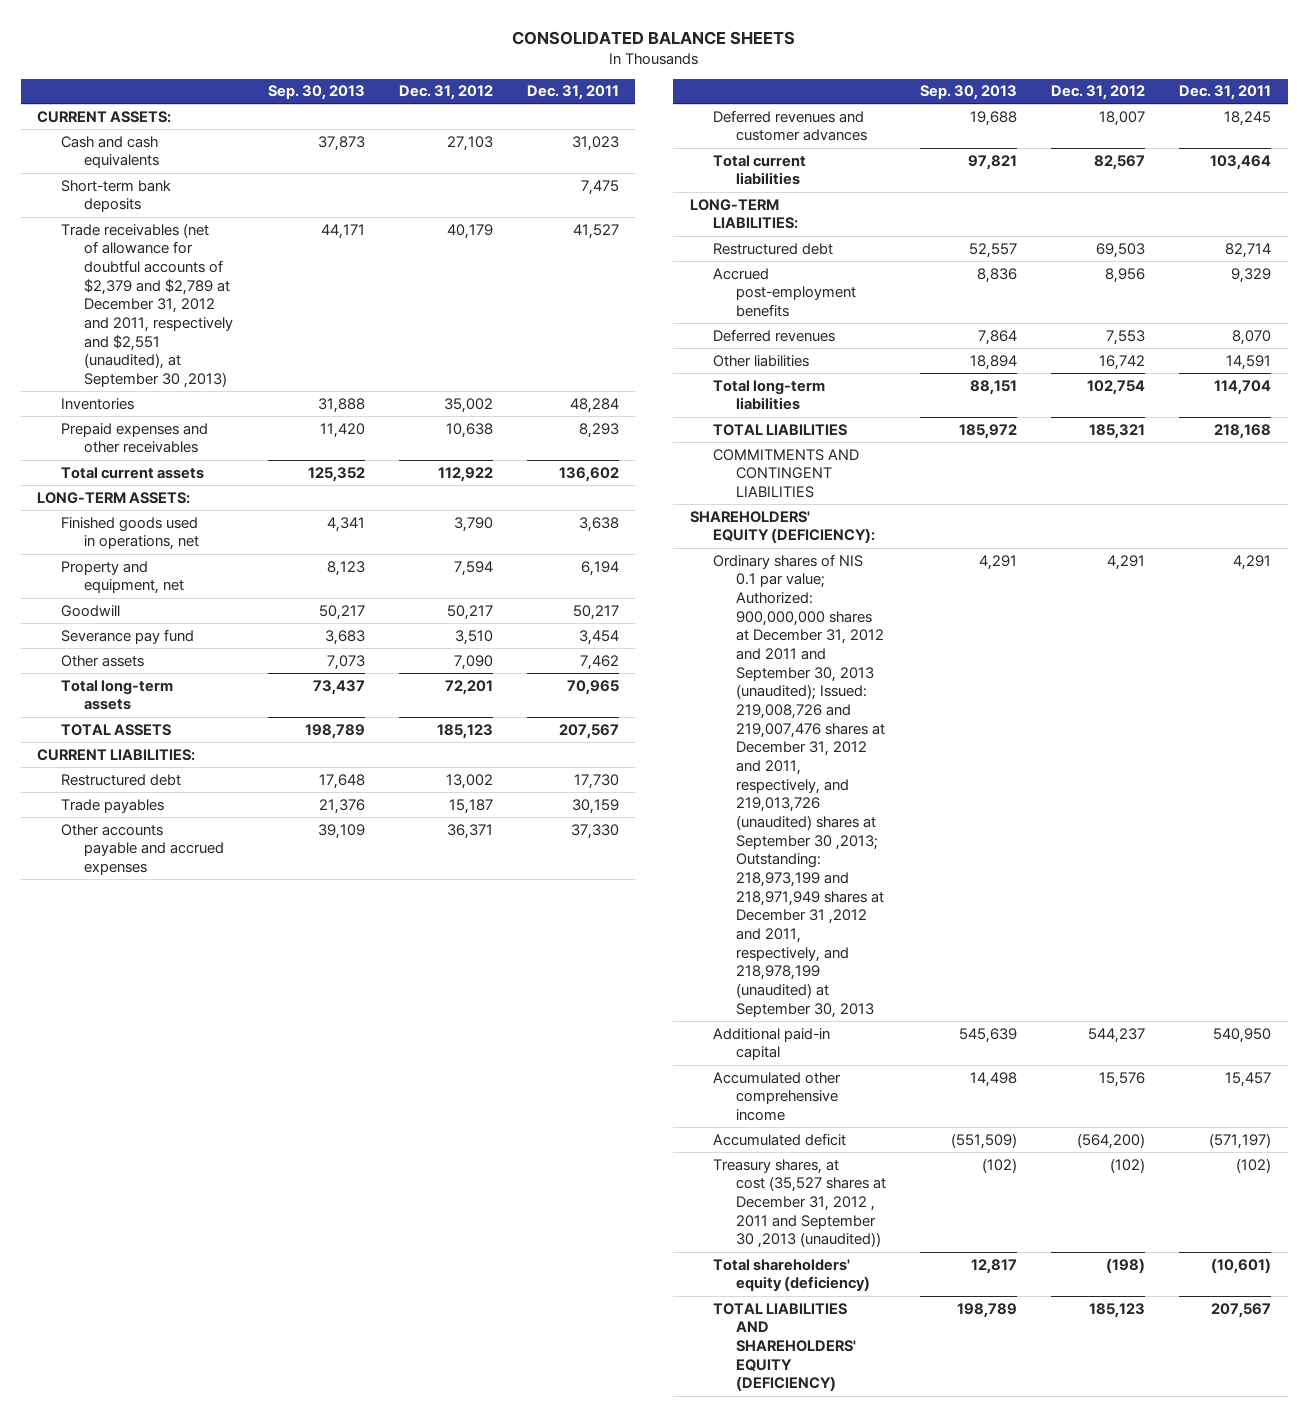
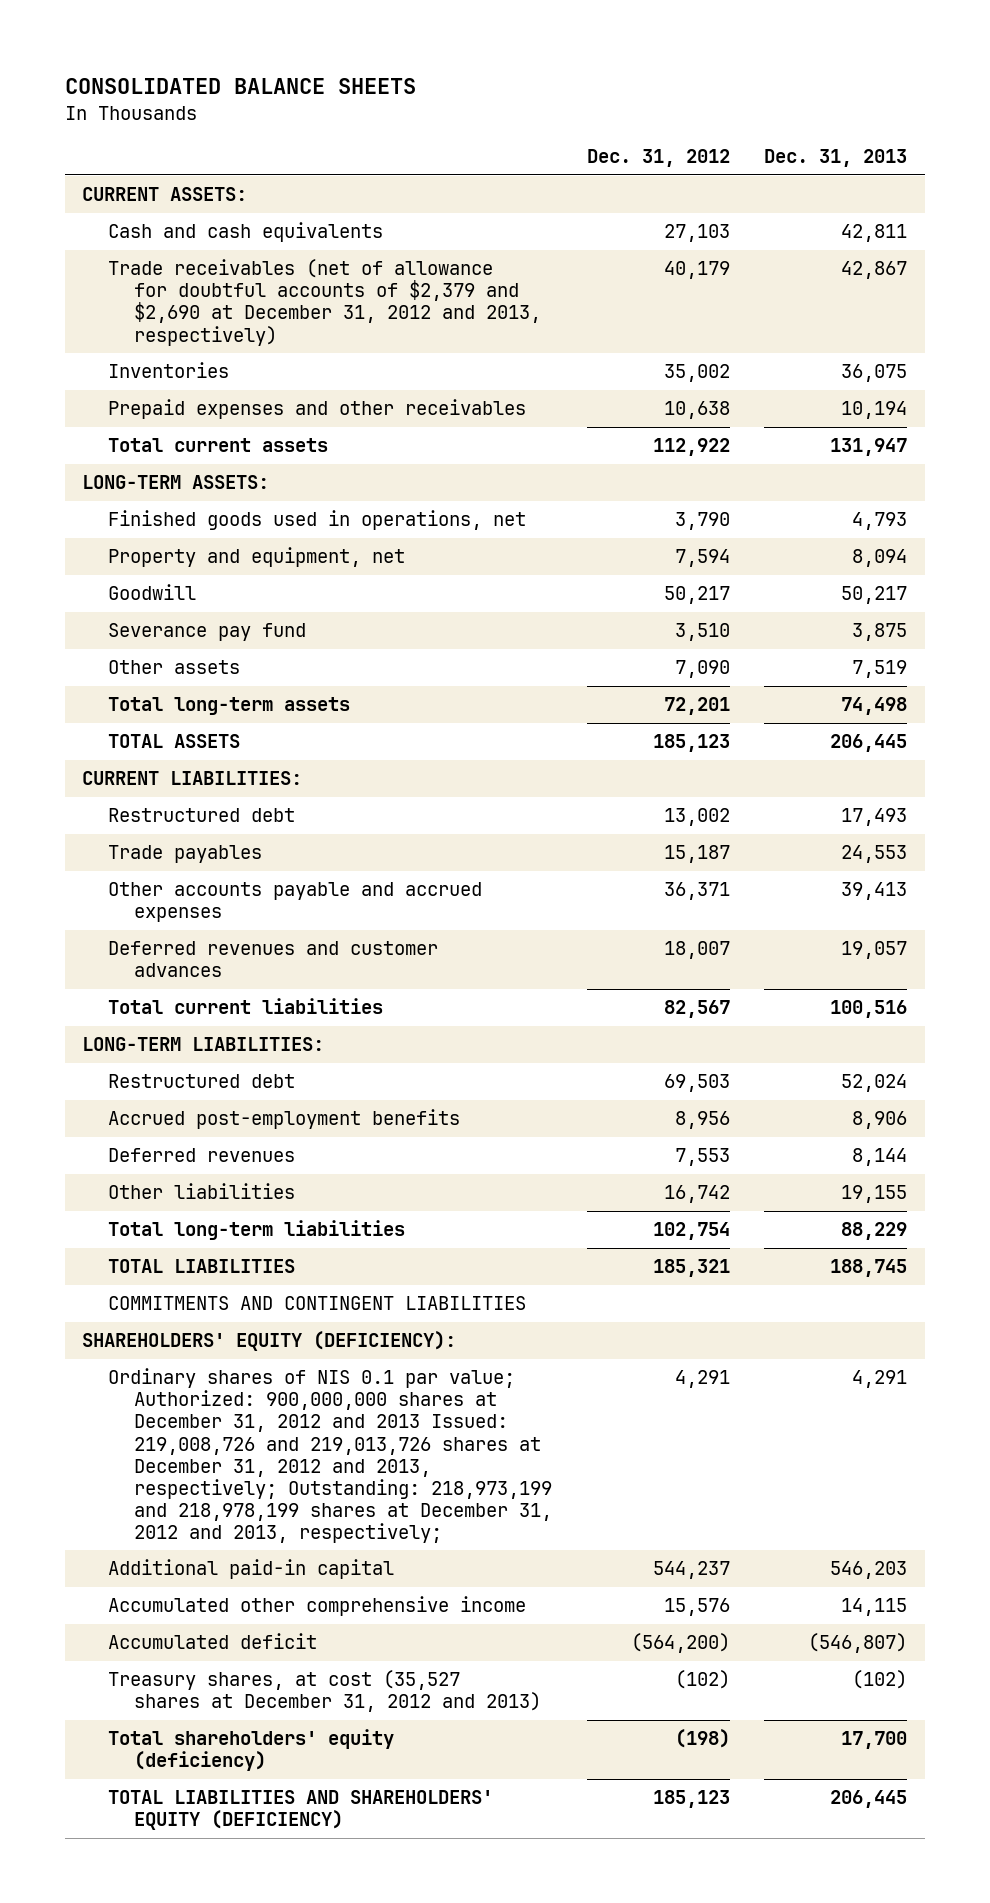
- | Sep. 30, 2013 | Dec. 31, 2012 | Dec. 31, 2011
+ | Dec. 31, 2012 | Dec. 31, 2013
- Short-term bank deposits | | | 7,475
- Trade receivables (net of allowance for doubtful accounts of $2,379 and $2,789 at December 31, 2012 and 2011, respectively and $2,551 (unaudited), at September 30 ,2013) | 44,171 | 40,179 | 41,527
+ Trade receivables (net of allowance for doubtful accounts of $2,379 and $2,690 at December 31, 2012 and 2013, respectively) | 40,179 | 42,867
- Ordinary shares of NIS 0.1 par value; Authorized: 900,000,000 shares at December 31, 2012 and 2011 and September 30, 2013 (unaudited); Issued: 219,008,726 and 219,007,476 shares at December 31, 2012 and 2011, respectively, and 219,013,726 (unaudited) shares at September 30 ,2013; Outstanding: 218,973,199 and 218,971,949 shares at December 31 ,2012 and 2011, respectively, and 218,978,199 (unaudited) at September 30, 2013 | 4,291 | 4,291 | 4,291
+ Ordinary shares of NIS 0.1 par value; Authorized: 900,000,000 shares at December 31, 2012 and 2013 Issued: 219,008,726 and 219,013,726 shares at December 31, 2012 and 2013, respectively; Outstanding: 218,973,199 and 218,978,199 shares at December 31, 2012 and 2013, respectively; | 4,291 | 4,291
- Treasury shares, at cost (35,527 shares at December 31, 2012 , 2011 and September 30 ,2013 (unaudited)) | (102) | (102) | (102)
+ Treasury shares, at cost (35,527 shares at December 31, 2012 and 2013) | (102) | (102)

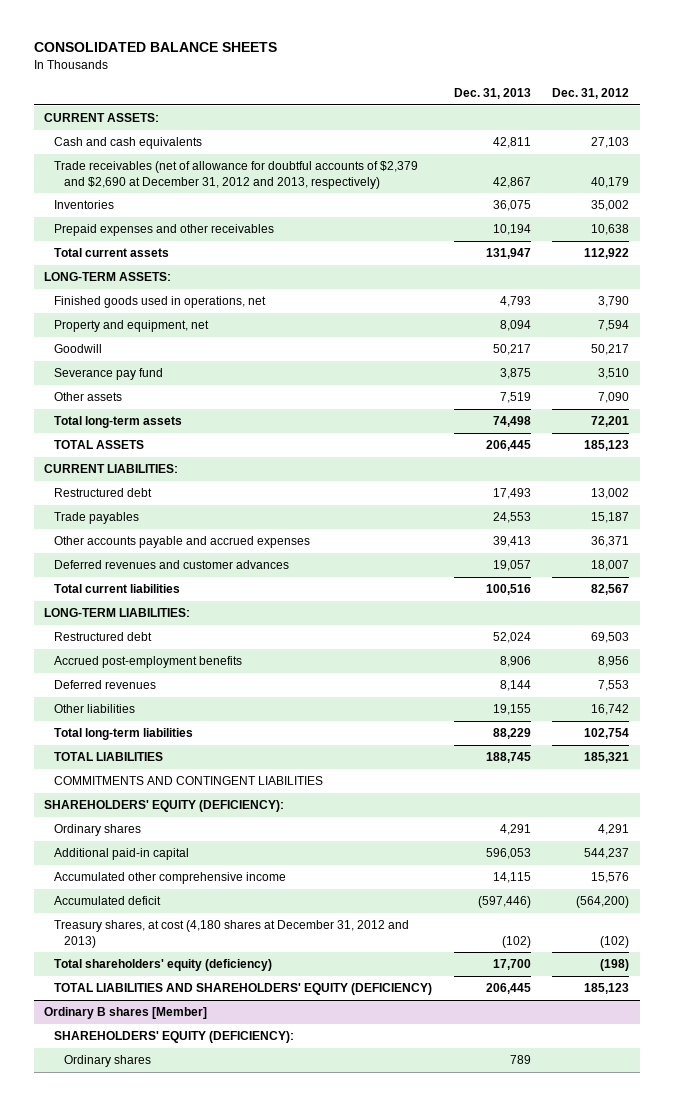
- | Dec. 31, 2012 | Dec. 31, 2013
+ | Dec. 31, 2013 | Dec. 31, 2012
- Ordinary shares of NIS 0.1 par value; Authorized: 900,000,000 shares at December 31, 2012 and 2013 Issued: 219,008,726 and 219,013,726 shares at December 31, 2012 and 2013, respectively; Outstanding: 218,973,199 and 218,978,199 shares at December 31, 2012 and 2013, respectively; | 4,291 | 4,291
- Additional paid-in capital | 544,237 | 546,203
+ Ordinary shares | 4,291 | 4,291
+ Additional paid-in capital | 596,053 | 544,237
- Accumulated deficit | (564,200) | (546,807)
- Treasury shares, at cost (35,527 shares at December 31, 2012 and 2013) | (102) | (102)
+ Accumulated deficit | (597,446) | (564,200)
+ Treasury shares, at cost (4,180 shares at December 31, 2012 and 2013) | (102) | (102)
+ Ordinary B shares [Member]
+ SHAREHOLDERS' EQUITY (DEFICIENCY):
+ Ordinary shares | 789 |

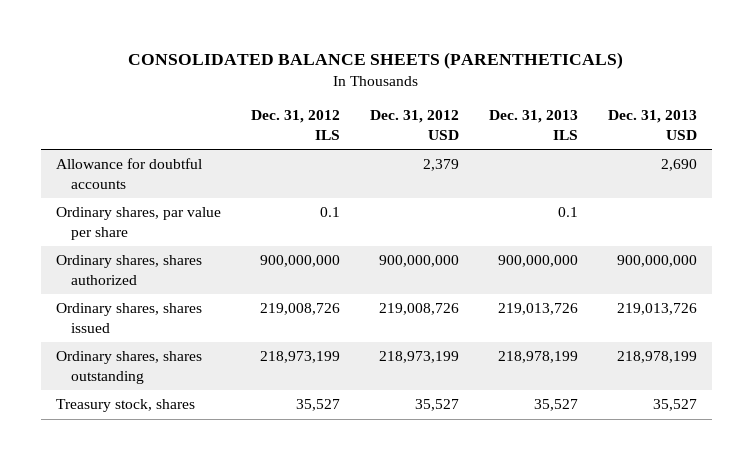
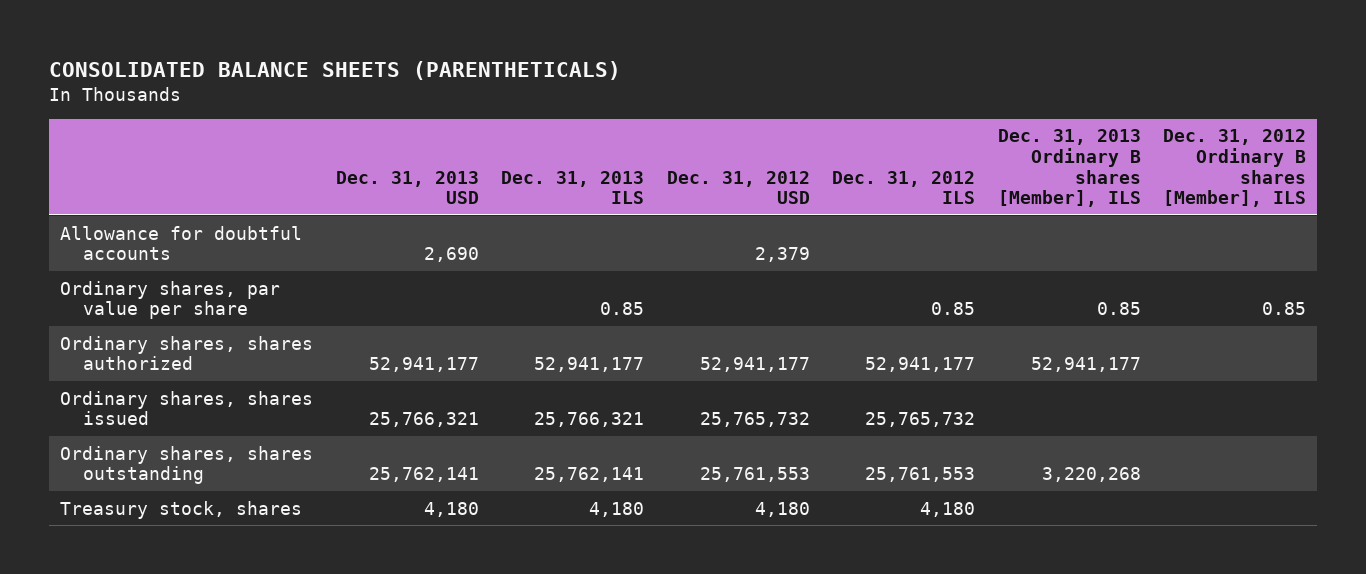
- | Dec. 31, 2012 ILS | Dec. 31, 2012 USD | Dec. 31, 2013 ILS | Dec. 31, 2013 USD
+ | Dec. 31, 2013 USD | Dec. 31, 2013 ILS | Dec. 31, 2012 USD | Dec. 31, 2012 ILS | Dec. 31, 2013 Ordinary B shares [Member], ILS | Dec. 31, 2012 Ordinary B shares [Member], ILS
- Ordinary shares, par value per share | 0.1 | | 0.1 |
- Ordinary shares, shares authorized | 900,000,000 | 900,000,000 | 900,000,000 | 900,000,000
- Ordinary shares, shares issued | 219,008,726 | 219,008,726 | 219,013,726 | 219,013,726
- Ordinary shares, shares outstanding | 218,973,199 | 218,973,199 | 218,978,199 | 218,978,199
- Treasury stock, shares | 35,527 | 35,527 | 35,527 | 35,527
+ Ordinary shares, par value per share | | 0.85 | | 0.85 | 0.85 | 0.85
+ Ordinary shares, shares authorized | 52,941,177 | 52,941,177 | 52,941,177 | 52,941,177 | 52,941,177 |
+ Ordinary shares, shares issued | 25,766,321 | 25,766,321 | 25,765,732 | 25,765,732 | |
+ Ordinary shares, shares outstanding | 25,762,141 | 25,762,141 | 25,761,553 | 25,761,553 | 3,220,268 |
+ Treasury stock, shares | 4,180 | 4,180 | 4,180 | 4,180 | |

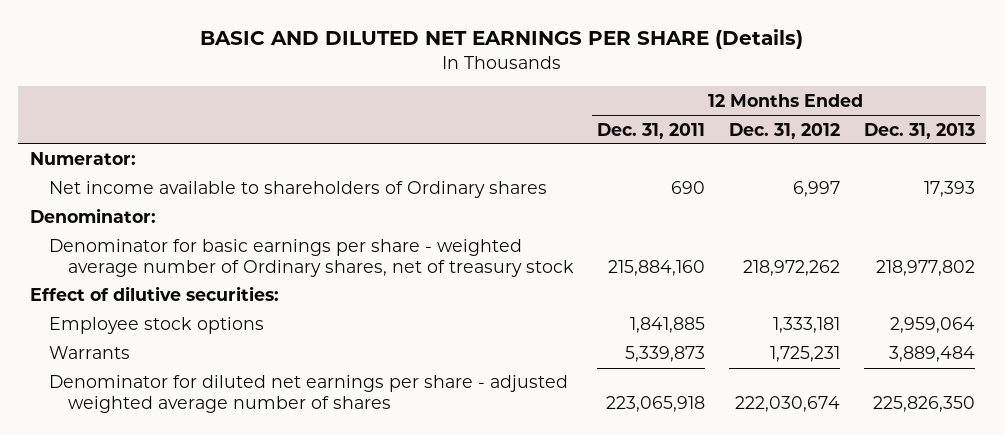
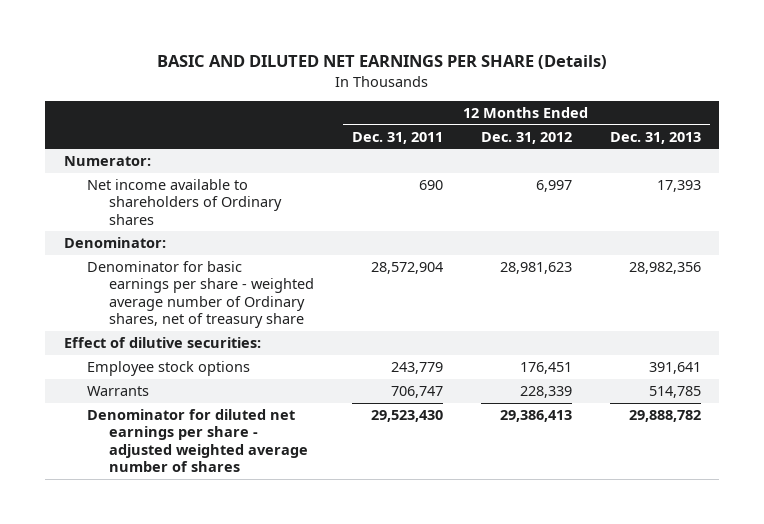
- Denominator for basic earnings per share - weighted average number of Ordinary shares, net of treasury stock | 215,884,160 | 218,972,262 | 218,977,802
+ Denominator for basic earnings per share - weighted average number of Ordinary shares, net of treasury share | 28,572,904 | 28,981,623 | 28,982,356
- Employee stock options | 1,841,885 | 1,333,181 | 2,959,064
- Warrants | 5,339,873 | 1,725,231 | 3,889,484
- Denominator for diluted net earnings per share - adjusted weighted average number of shares | 223,065,918 | 222,030,674 | 225,826,350
+ Employee stock options | 243,779 | 176,451 | 391,641
+ Warrants | 706,747 | 228,339 | 514,785
+ Denominator for diluted net earnings per share - adjusted weighted average number of shares | 29,523,430 | 29,386,413 | 29,888,782

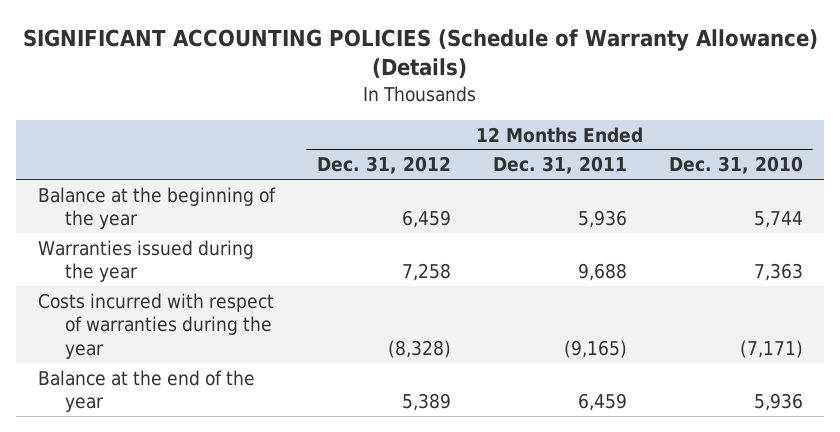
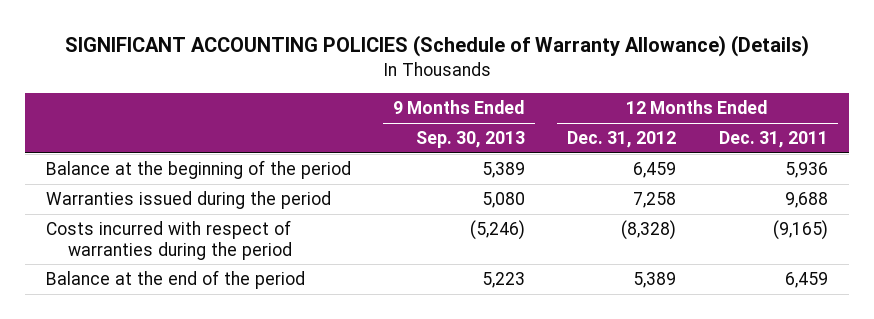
- | 12 Months Ended Dec. 31, 2012 | 12 Months Ended Dec. 31, 2011 | 12 Months Ended Dec. 31, 2010
+ | 9 Months Ended Sep. 30, 2013 | 12 Months Ended Dec. 31, 2012 | 12 Months Ended Dec. 31, 2011
- Balance at the beginning of the year | 6,459 | 5,936 | 5,744
- Warranties issued during the year | 7,258 | 9,688 | 7,363
- Costs incurred with respect of warranties during the year | (8,328) | (9,165) | (7,171)
- Balance at the end of the year | 5,389 | 6,459 | 5,936
+ Balance at the beginning of the period | 5,389 | 6,459 | 5,936
+ Warranties issued during the period | 5,080 | 7,258 | 9,688
+ Costs incurred with respect of warranties during the period | (5,246) | (8,328) | (9,165)
+ Balance at the end of the period | 5,223 | 5,389 | 6,459

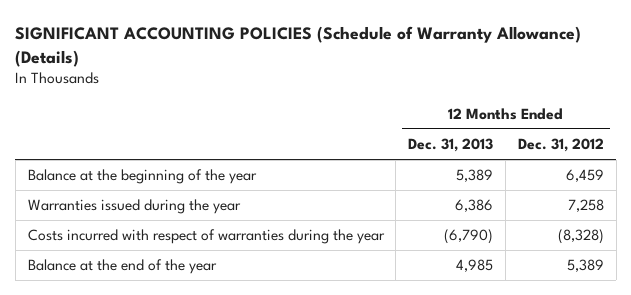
- | 9 Months Ended Sep. 30, 2013 | 12 Months Ended Dec. 31, 2012 | 12 Months Ended Dec. 31, 2011
+ | 12 Months Ended Dec. 31, 2013 | 12 Months Ended Dec. 31, 2012
- Balance at the beginning of the period | 5,389 | 6,459 | 5,936
- Warranties issued during the period | 5,080 | 7,258 | 9,688
- Costs incurred with respect of warranties during the period | (5,246) | (8,328) | (9,165)
- Balance at the end of the period | 5,223 | 5,389 | 6,459
+ Balance at the beginning of the year | 5,389 | 6,459
+ Warranties issued during the year | 6,386 | 7,258
+ Costs incurred with respect of warranties during the year | (6,790) | (8,328)
+ Balance at the end of the year | 4,985 | 5,389

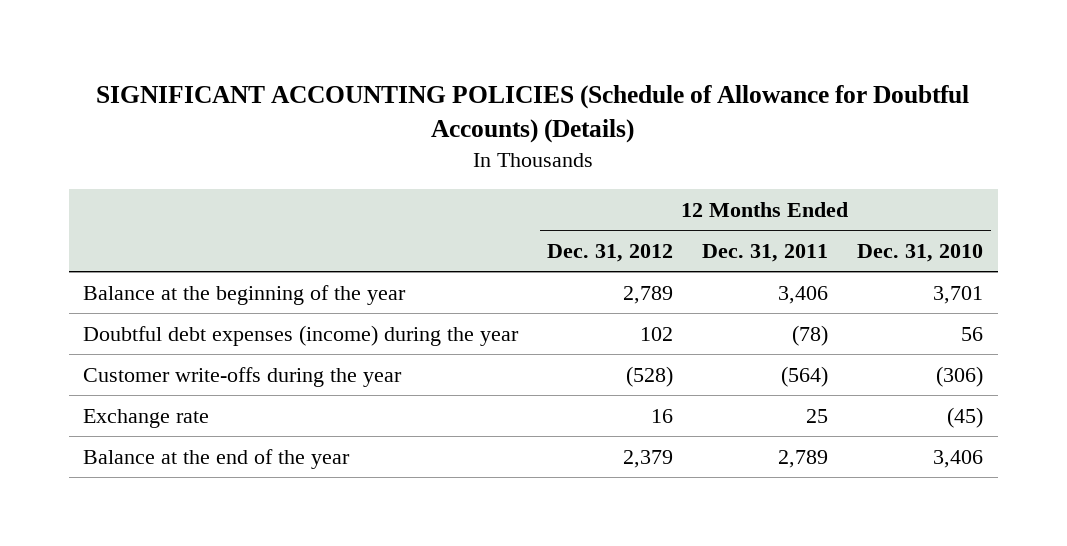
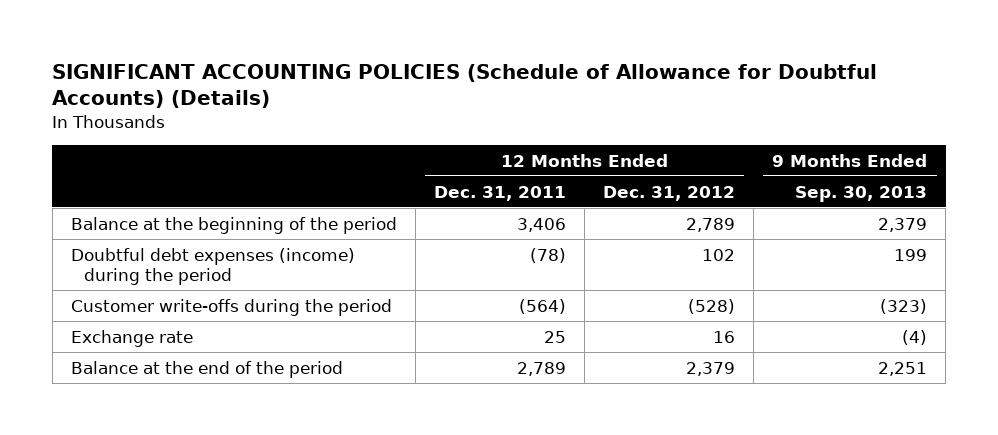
- | 12 Months Ended Dec. 31, 2012 | 12 Months Ended Dec. 31, 2011 | 12 Months Ended Dec. 31, 2010
+ | 12 Months Ended Dec. 31, 2011 | 12 Months Ended Dec. 31, 2012 | 9 Months Ended Sep. 30, 2013
- Balance at the beginning of the year | 2,789 | 3,406 | 3,701
- Doubtful debt expenses (income) during the year | 102 | (78) | 56
- Customer write-offs during the year | (528) | (564) | (306)
+ Balance at the beginning of the period | 3,406 | 2,789 | 2,379
+ Doubtful debt expenses (income) during the period | (78) | 102 | 199
+ Customer write-offs during the period | (564) | (528) | (323)
- Balance at the end of the year | 2,379 | 2,789 | 3,406
+ Balance at the end of the period | 2,789 | 2,379 | 2,251

